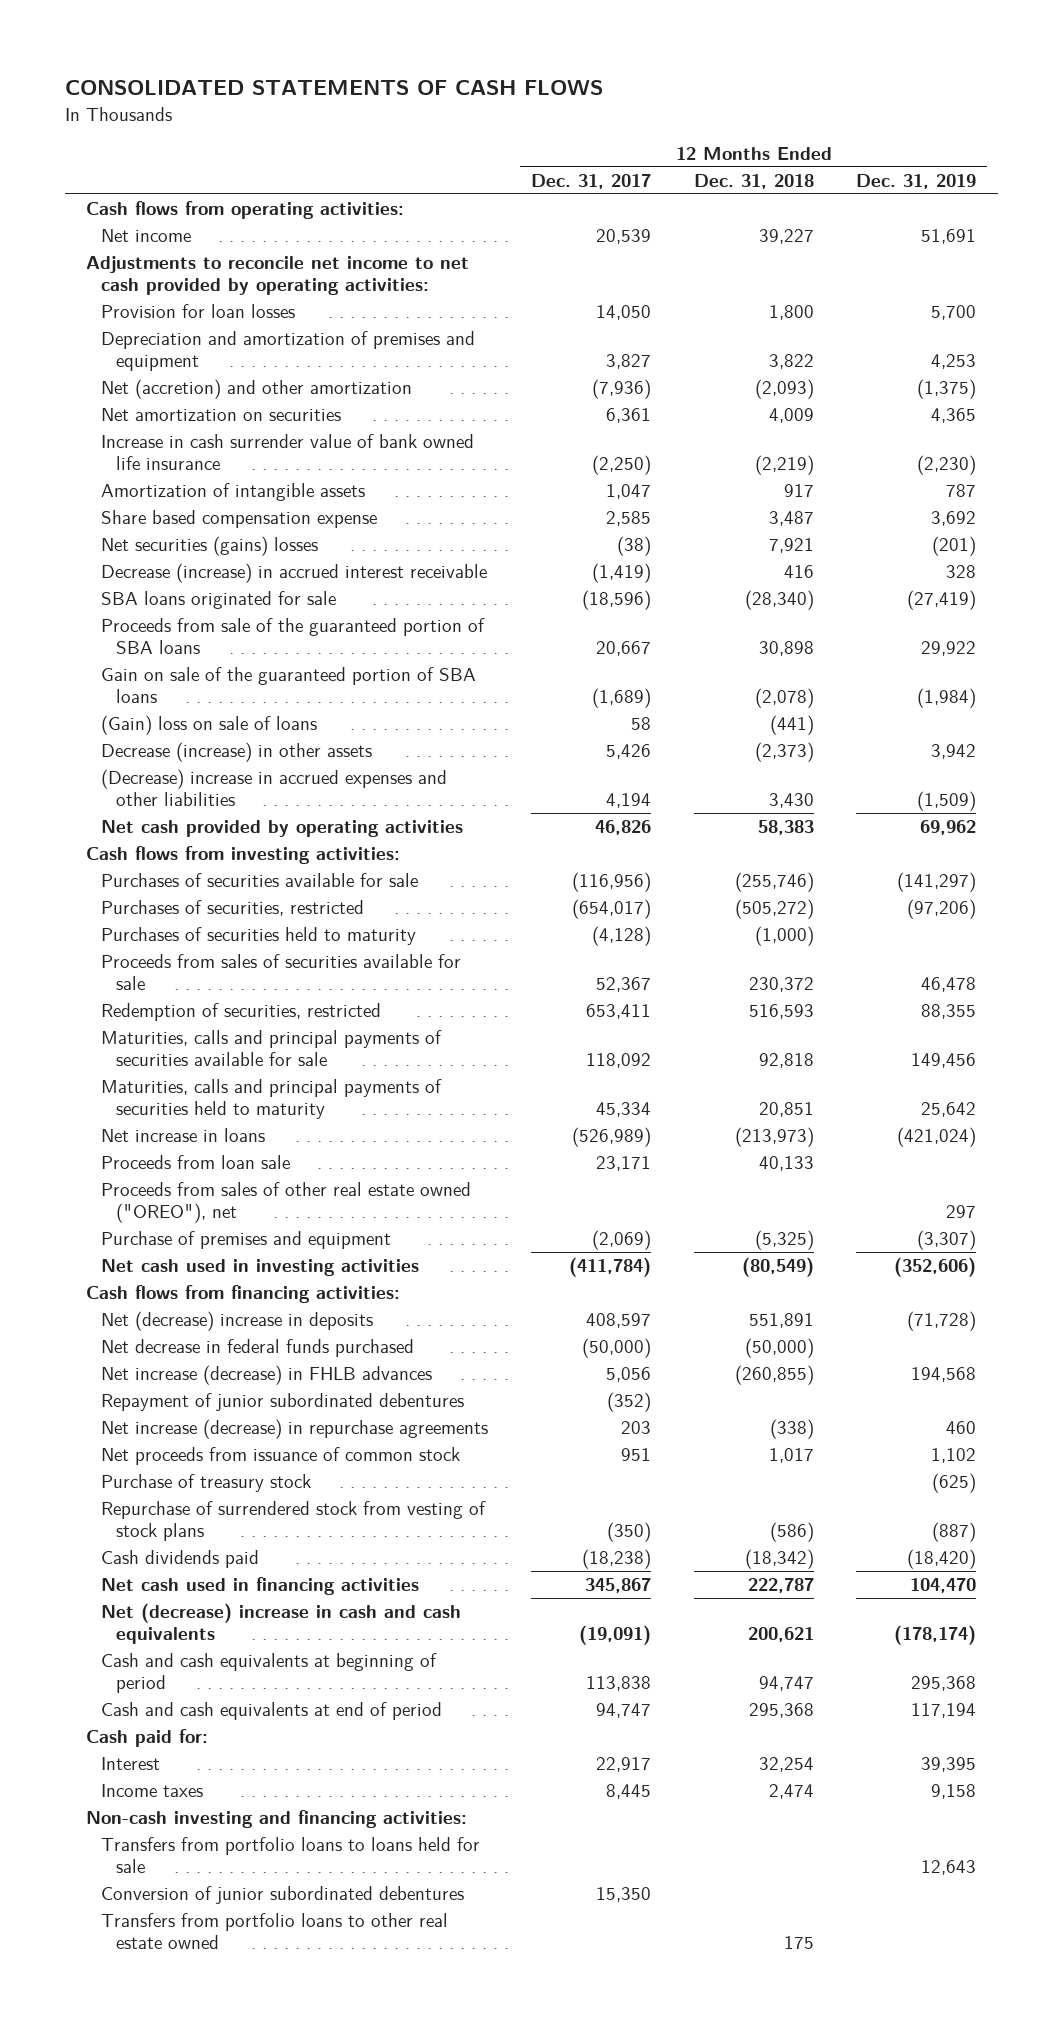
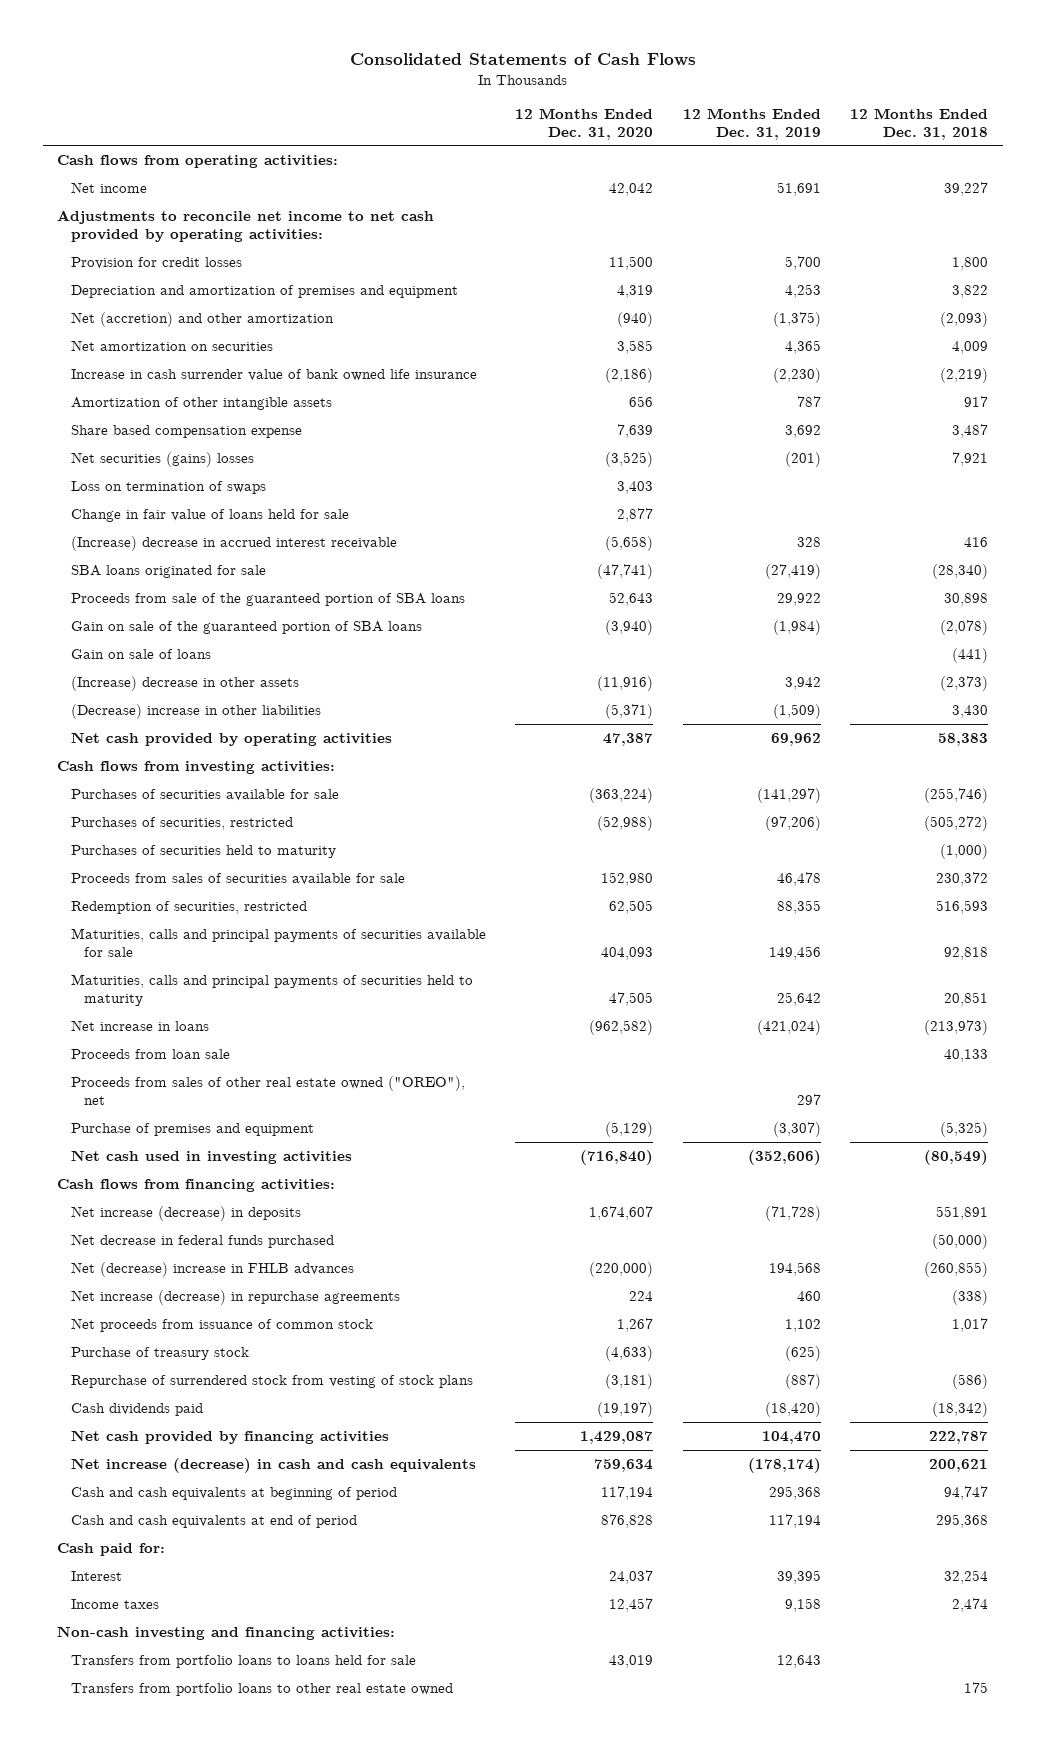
- CONSOLIDATED STATEMENTS OF CASH FLOWS
+ Consolidated Statements of Cash Flows
- | 12 Months Ended Dec. 31, 2017 | 12 Months Ended Dec. 31, 2018 | 12 Months Ended Dec. 31, 2019
+ | 12 Months Ended Dec. 31, 2020 | 12 Months Ended Dec. 31, 2019 | 12 Months Ended Dec. 31, 2018
- Provision for loan losses | 14,050 | 1,800 | 5,700
+ Provision for credit losses | 11,500 | 5,700 | 1,800
- Amortization of intangible assets | 1,047 | 917 | 787
+ Amortization of other intangible assets | 656 | 787 | 917
- Decrease (increase) in accrued interest receivable | (1,419) | 416 | 328
+ Loss on termination of swaps | 3,403 | |
+ Change in fair value of loans held for sale | 2,877 | |
+ (Increase) decrease in accrued interest receivable | (5,658) | 328 | 416
- (Gain) loss on sale of loans | 58 | (441) |
- Decrease (increase) in other assets | 5,426 | (2,373) | 3,942
- (Decrease) increase in accrued expenses and other liabilities | 4,194 | 3,430 | (1,509)
+ Gain on sale of loans | | | (441)
+ (Increase) decrease in other assets | (11,916) | 3,942 | (2,373)
+ (Decrease) increase in other liabilities | (5,371) | (1,509) | 3,430
- Net (decrease) increase in deposits | 408,597 | 551,891 | (71,728)
+ Net increase (decrease) in deposits | 1,674,607 | (71,728) | 551,891
- Net increase (decrease) in FHLB advances | 5,056 | (260,855) | 194,568
- Repayment of junior subordinated debentures | (352) | |
+ Net (decrease) increase in FHLB advances | (220,000) | 194,568 | (260,855)
- Net cash used in financing activities | 345,867 | 222,787 | 104,470
- Net (decrease) increase in cash and cash equivalents | (19,091) | 200,621 | (178,174)
+ Net cash provided by financing activities | 1,429,087 | 104,470 | 222,787
+ Net increase (decrease) in cash and cash equivalents | 759,634 | (178,174) | 200,621
- Conversion of junior subordinated debentures | 15,350 | |

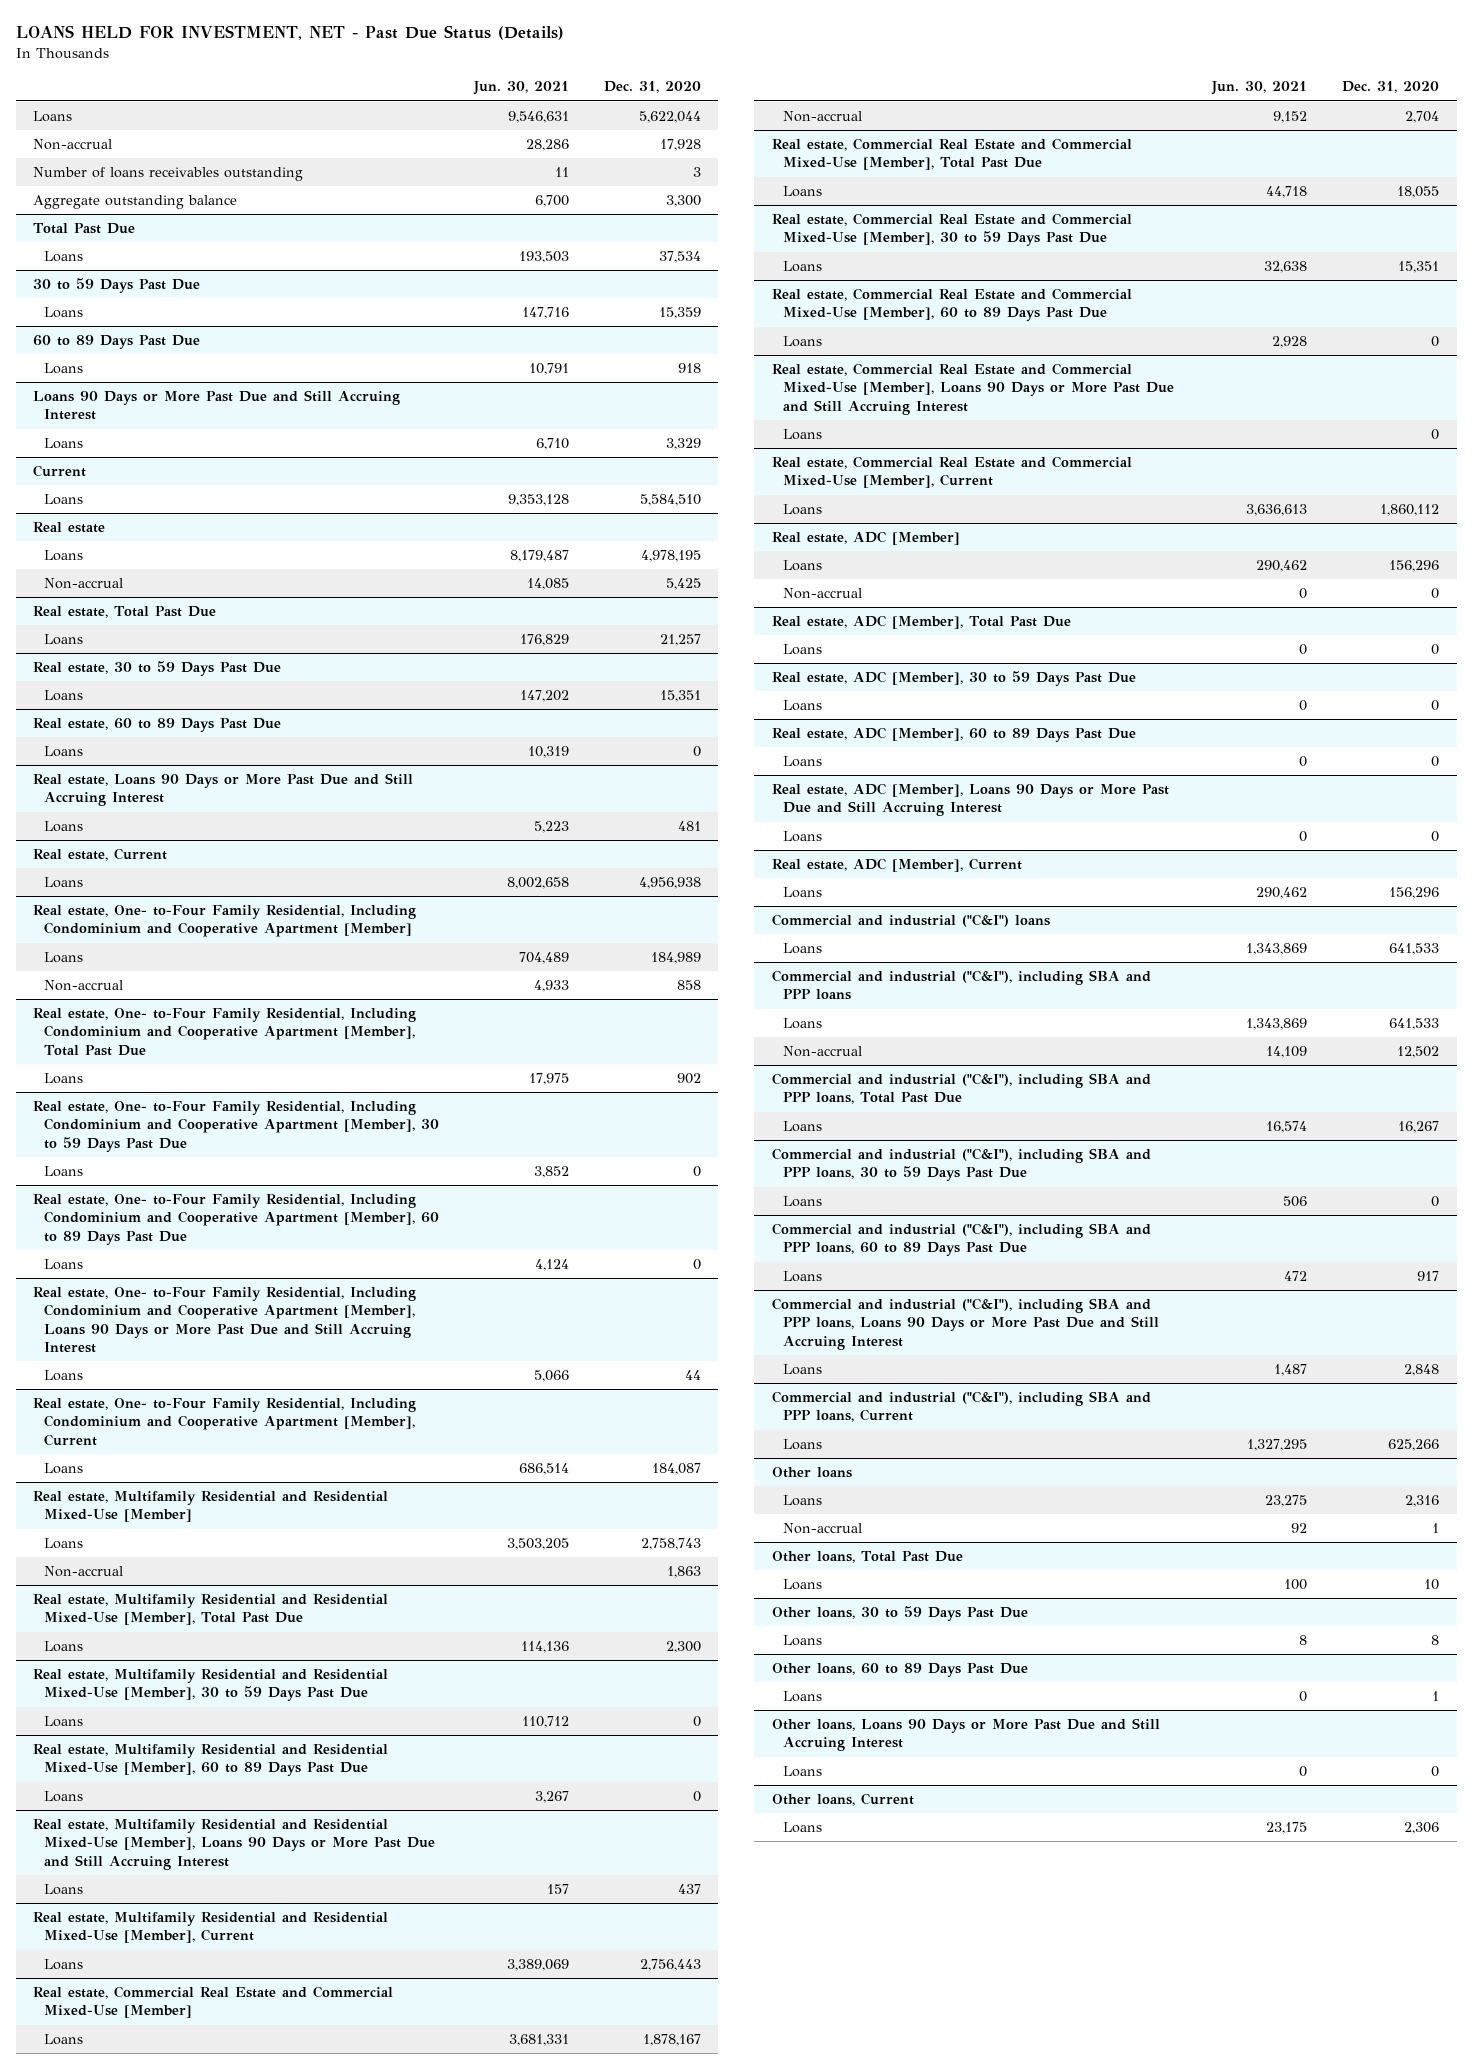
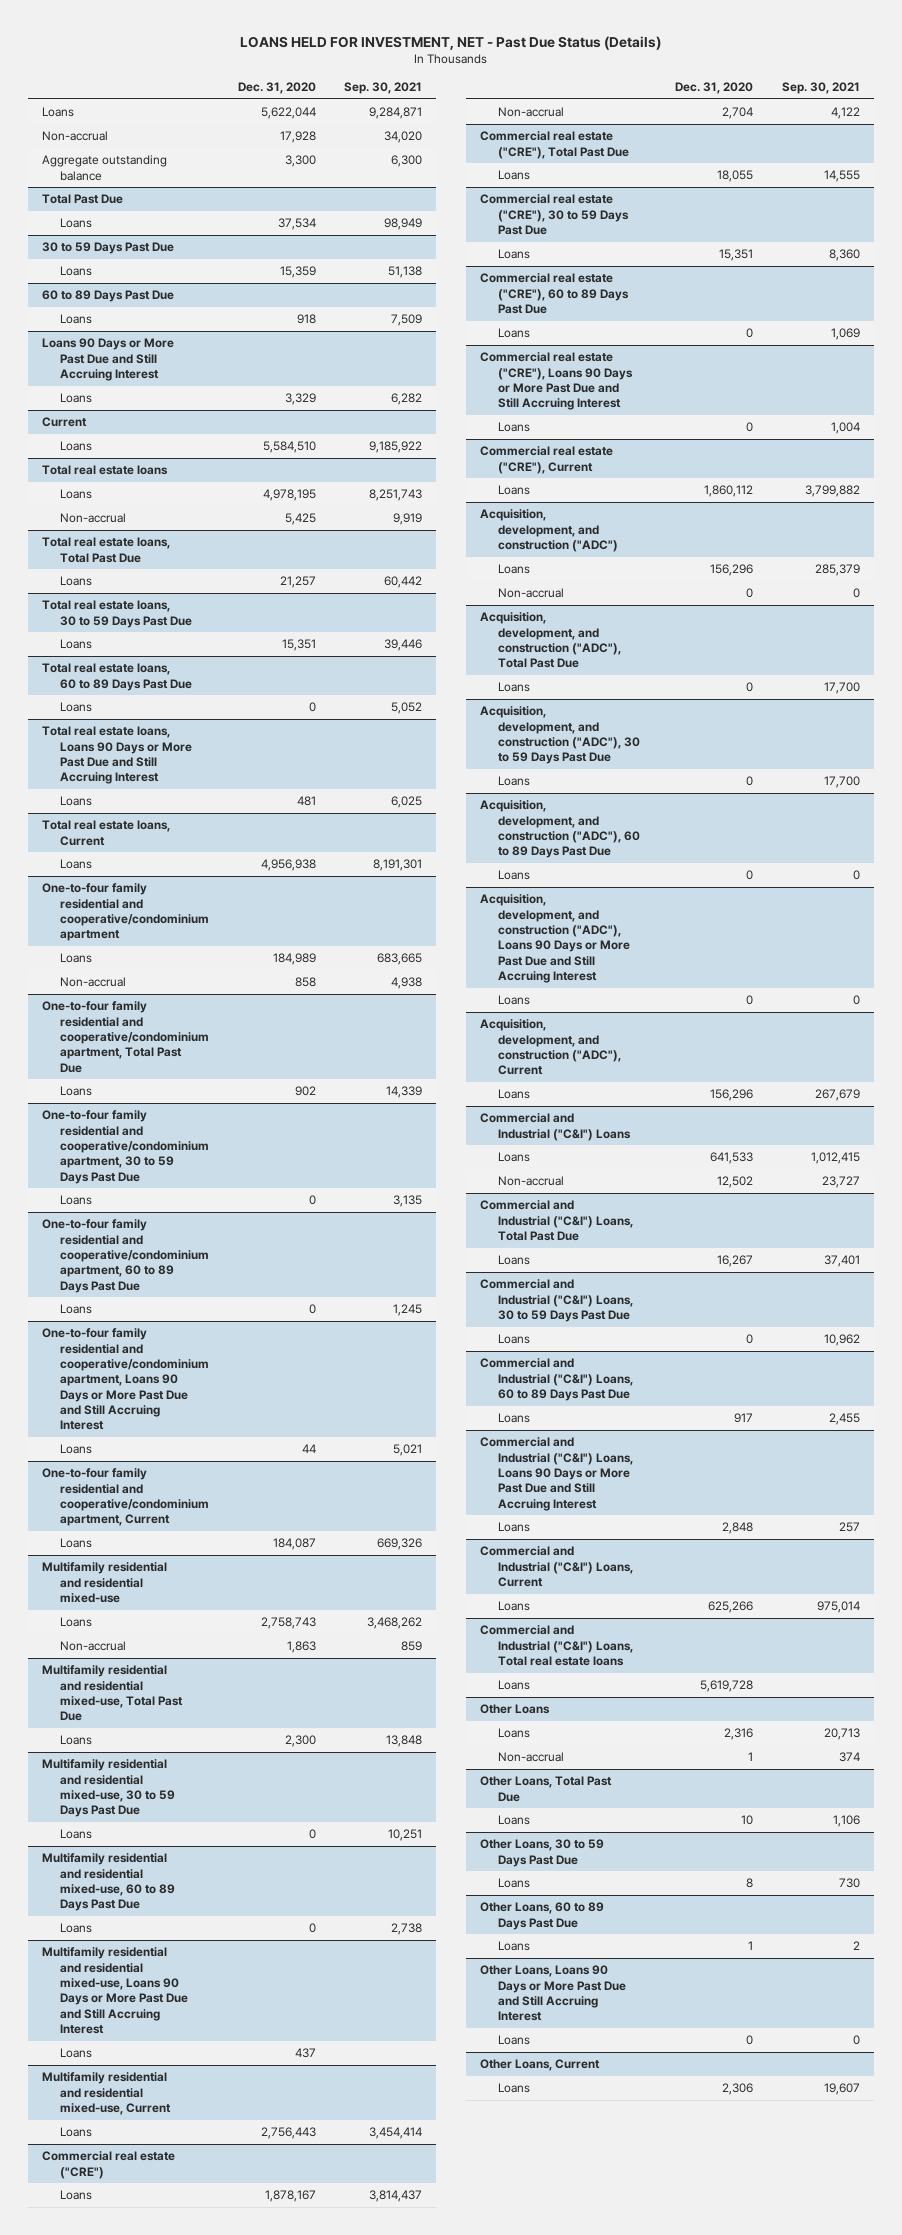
- | Jun. 30, 2021 | Dec. 31, 2020
+ | Dec. 31, 2020 | Sep. 30, 2021
- Number of loans receivables outstanding | 11 | 3
- Real estate
+ Total real estate loans
- Real estate, Total Past Due
+ Total real estate loans, Total Past Due
- Real estate, 30 to 59 Days Past Due
+ Total real estate loans, 30 to 59 Days Past Due
- Real estate, 60 to 89 Days Past Due
+ Total real estate loans, 60 to 89 Days Past Due
- Real estate, Loans 90 Days or More Past Due and Still Accruing Interest
+ Total real estate loans, Loans 90 Days or More Past Due and Still Accruing Interest
- Real estate, Current
+ Total real estate loans, Current
- Real estate, One- to-Four Family Residential, Including Condominium and Cooperative Apartment [Member]
+ One-to-four family residential and cooperative/condominium apartment
- Real estate, One- to-Four Family Residential, Including Condominium and Cooperative Apartment [Member], Total Past Due
+ One-to-four family residential and cooperative/condominium apartment, Total Past Due
- Real estate, One- to-Four Family Residential, Including Condominium and Cooperative Apartment [Member], 30 to 59 Days Past Due
+ One-to-four family residential and cooperative/condominium apartment, 30 to 59 Days Past Due
- Real estate, One- to-Four Family Residential, Including Condominium and Cooperative Apartment [Member], 60 to 89 Days Past Due
+ One-to-four family residential and cooperative/condominium apartment, 60 to 89 Days Past Due
- Real estate, One- to-Four Family Residential, Including Condominium and Cooperative Apartment [Member], Loans 90 Days or More Past Due and Still Accruing Interest
+ One-to-four family residential and cooperative/condominium apartment, Loans 90 Days or More Past Due and Still Accruing Interest
- Real estate, One- to-Four Family Residential, Including Condominium and Cooperative Apartment [Member], Current
+ One-to-four family residential and cooperative/condominium apartment, Current
- Real estate, Multifamily Residential and Residential Mixed-Use [Member]
+ Multifamily residential and residential mixed-use
- Real estate, Multifamily Residential and Residential Mixed-Use [Member], Total Past Due
+ Multifamily residential and residential mixed-use, Total Past Due
- Real estate, Multifamily Residential and Residential Mixed-Use [Member], 30 to 59 Days Past Due
+ Multifamily residential and residential mixed-use, 30 to 59 Days Past Due
- Real estate, Multifamily Residential and Residential Mixed-Use [Member], 60 to 89 Days Past Due
+ Multifamily residential and residential mixed-use, 60 to 89 Days Past Due
- Real estate, Multifamily Residential and Residential Mixed-Use [Member], Loans 90 Days or More Past Due and Still Accruing Interest
+ Multifamily residential and residential mixed-use, Loans 90 Days or More Past Due and Still Accruing Interest
- Real estate, Multifamily Residential and Residential Mixed-Use [Member], Current
+ Multifamily residential and residential mixed-use, Current
- Real estate, Commercial Real Estate and Commercial Mixed-Use [Member]
+ Commercial real estate ("CRE")
- Real estate, Commercial Real Estate and Commercial Mixed-Use [Member], Total Past Due
+ Commercial real estate ("CRE"), Total Past Due
- Real estate, Commercial Real Estate and Commercial Mixed-Use [Member], 30 to 59 Days Past Due
+ Commercial real estate ("CRE"), 30 to 59 Days Past Due
- Real estate, Commercial Real Estate and Commercial Mixed-Use [Member], 60 to 89 Days Past Due
+ Commercial real estate ("CRE"), 60 to 89 Days Past Due
- Real estate, Commercial Real Estate and Commercial Mixed-Use [Member], Loans 90 Days or More Past Due and Still Accruing Interest
+ Commercial real estate ("CRE"), Loans 90 Days or More Past Due and Still Accruing Interest
- Real estate, Commercial Real Estate and Commercial Mixed-Use [Member], Current
+ Commercial real estate ("CRE"), Current
- Real estate, ADC [Member]
+ Acquisition, development, and construction ("ADC")
- Real estate, ADC [Member], Total Past Due
+ Acquisition, development, and construction ("ADC"), Total Past Due
- Real estate, ADC [Member], 30 to 59 Days Past Due
+ Acquisition, development, and construction ("ADC"), 30 to 59 Days Past Due
- Real estate, ADC [Member], 60 to 89 Days Past Due
+ Acquisition, development, and construction ("ADC"), 60 to 89 Days Past Due
- Real estate, ADC [Member], Loans 90 Days or More Past Due and Still Accruing Interest
+ Acquisition, development, and construction ("ADC"), Loans 90 Days or More Past Due and Still Accruing Interest
- Real estate, ADC [Member], Current
+ Acquisition, development, and construction ("ADC"), Current
- Commercial and industrial ("C&I") loans
- Loans | 1,343,869 | 641,533
- Commercial and industrial ("C&I"), including SBA and PPP loans
+ Commercial and Industrial ("C&I") Loans
- Commercial and industrial ("C&I"), including SBA and PPP loans, Total Past Due
+ Commercial and Industrial ("C&I") Loans, Total Past Due
- Commercial and industrial ("C&I"), including SBA and PPP loans, 30 to 59 Days Past Due
+ Commercial and Industrial ("C&I") Loans, 30 to 59 Days Past Due
- Commercial and industrial ("C&I"), including SBA and PPP loans, 60 to 89 Days Past Due
+ Commercial and Industrial ("C&I") Loans, 60 to 89 Days Past Due
- Commercial and industrial ("C&I"), including SBA and PPP loans, Loans 90 Days or More Past Due and Still Accruing Interest
+ Commercial and Industrial ("C&I") Loans, Loans 90 Days or More Past Due and Still Accruing Interest
- Commercial and industrial ("C&I"), including SBA and PPP loans, Current
+ Commercial and Industrial ("C&I") Loans, Current
- Other loans
+ Commercial and Industrial ("C&I") Loans, Total real estate loans
+ Loans | 5,619,728 |
+ Other Loans
- Other loans, Total Past Due
+ Other Loans, Total Past Due
- Other loans, 30 to 59 Days Past Due
+ Other Loans, 30 to 59 Days Past Due
- Other loans, 60 to 89 Days Past Due
+ Other Loans, 60 to 89 Days Past Due
- Other loans, Loans 90 Days or More Past Due and Still Accruing Interest
+ Other Loans, Loans 90 Days or More Past Due and Still Accruing Interest
- Other loans, Current
+ Other Loans, Current

